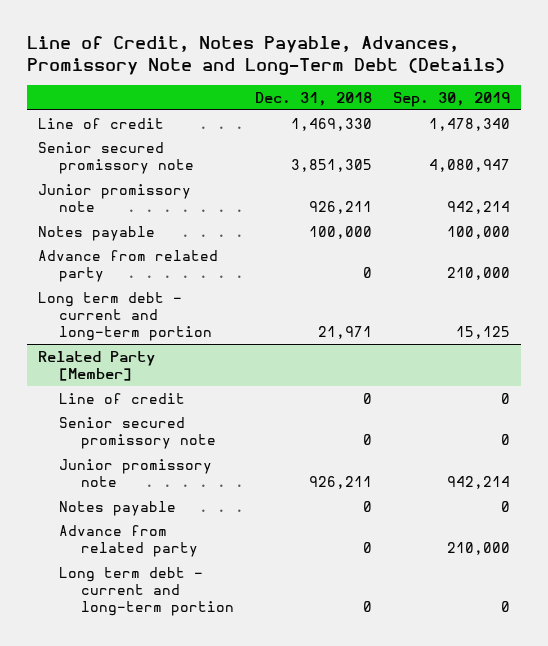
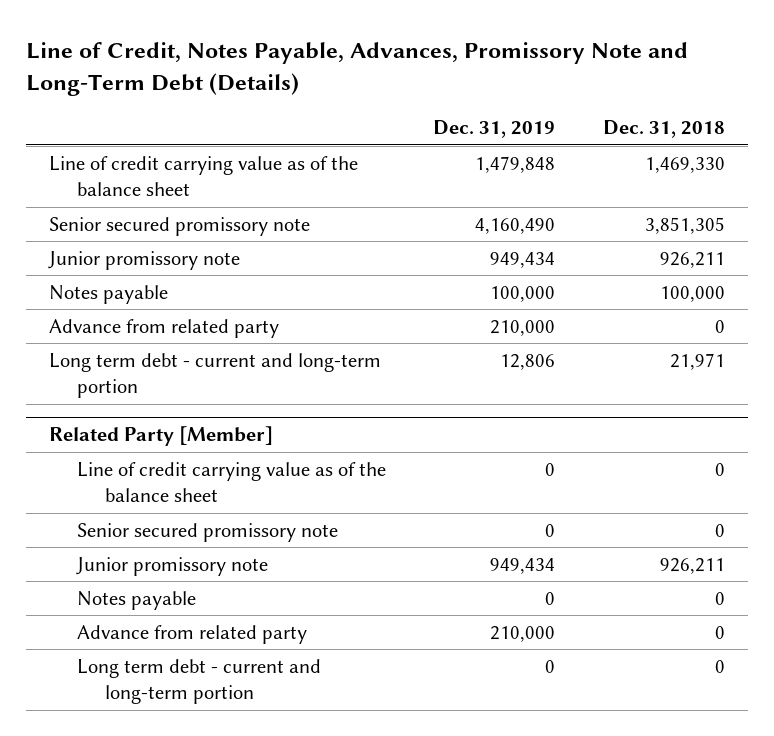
- | Dec. 31, 2018 | Sep. 30, 2019
+ | Dec. 31, 2019 | Dec. 31, 2018
- Line of credit | 1,469,330 | 1,478,340
+ Line of credit carrying value as of the balance sheet | 1,479,848 | 1,469,330
@ Related Party [Member]
- Line of credit | 0 | 0
+ Line of credit carrying value as of the balance sheet | 0 | 0

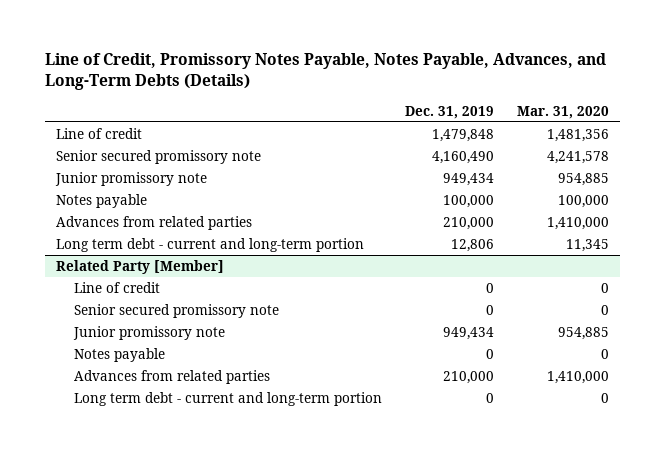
- Line of Credit, Notes Payable, Advances, Promissory Note and Long-Term Debt (Details)
+ Line of Credit, Promissory Notes Payable, Notes Payable, Advances, and Long-Term Debts (Details)
- | Dec. 31, 2019 | Dec. 31, 2018
+ | Dec. 31, 2019 | Mar. 31, 2020
- Line of credit carrying value as of the balance sheet | 1,479,848 | 1,469,330
+ Line of credit | 1,479,848 | 1,481,356
- Advance from related party | 210,000 | 0
+ Advances from related parties | 210,000 | 1,410,000
@ Related Party [Member]
- Line of credit carrying value as of the balance sheet | 0 | 0
+ Line of credit | 0 | 0
- Advance from related party | 210,000 | 0
+ Advances from related parties | 210,000 | 1,410,000

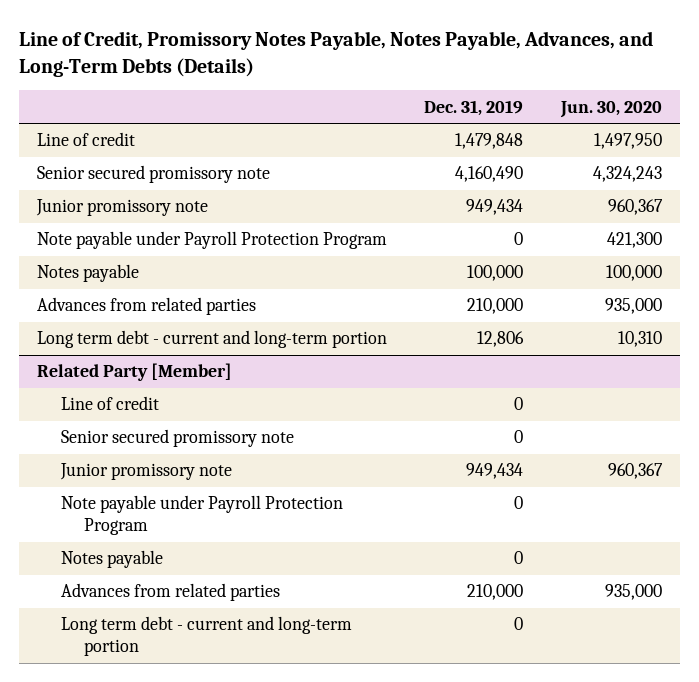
- | Dec. 31, 2019 | Mar. 31, 2020
+ | Dec. 31, 2019 | Jun. 30, 2020
+ Note payable under Payroll Protection Program | 0 | 421,300
@ Related Party [Member]
+ Note payable under Payroll Protection Program | 0 |

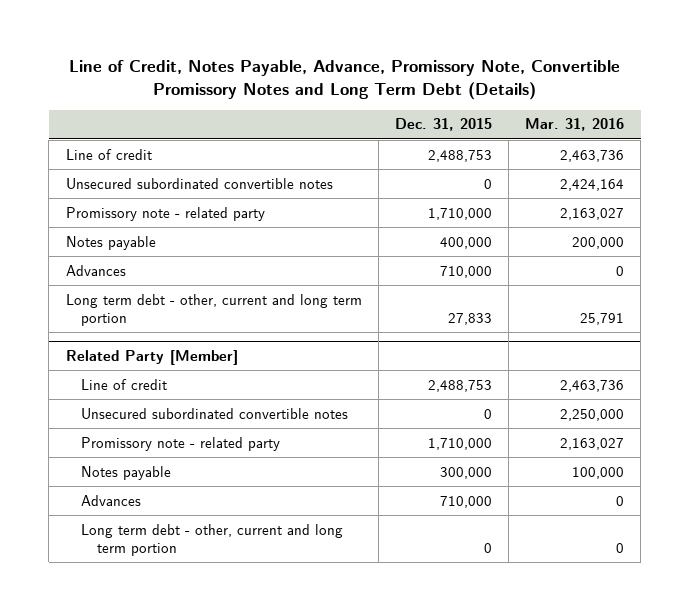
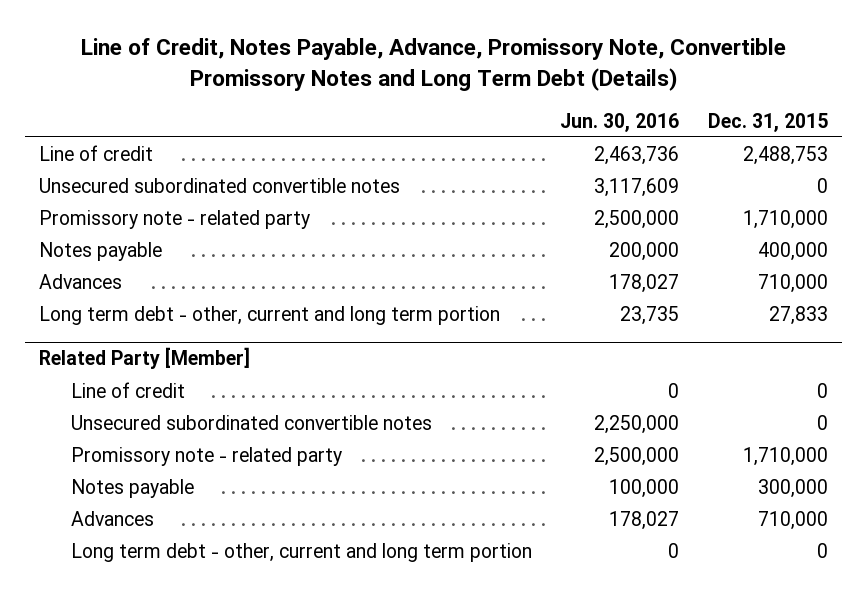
- | Dec. 31, 2015 | Mar. 31, 2016
+ | Jun. 30, 2016 | Dec. 31, 2015
@ Related Party [Member]
- Line of credit | 2,488,753 | 2,463,736
+ Line of credit | 0 | 0

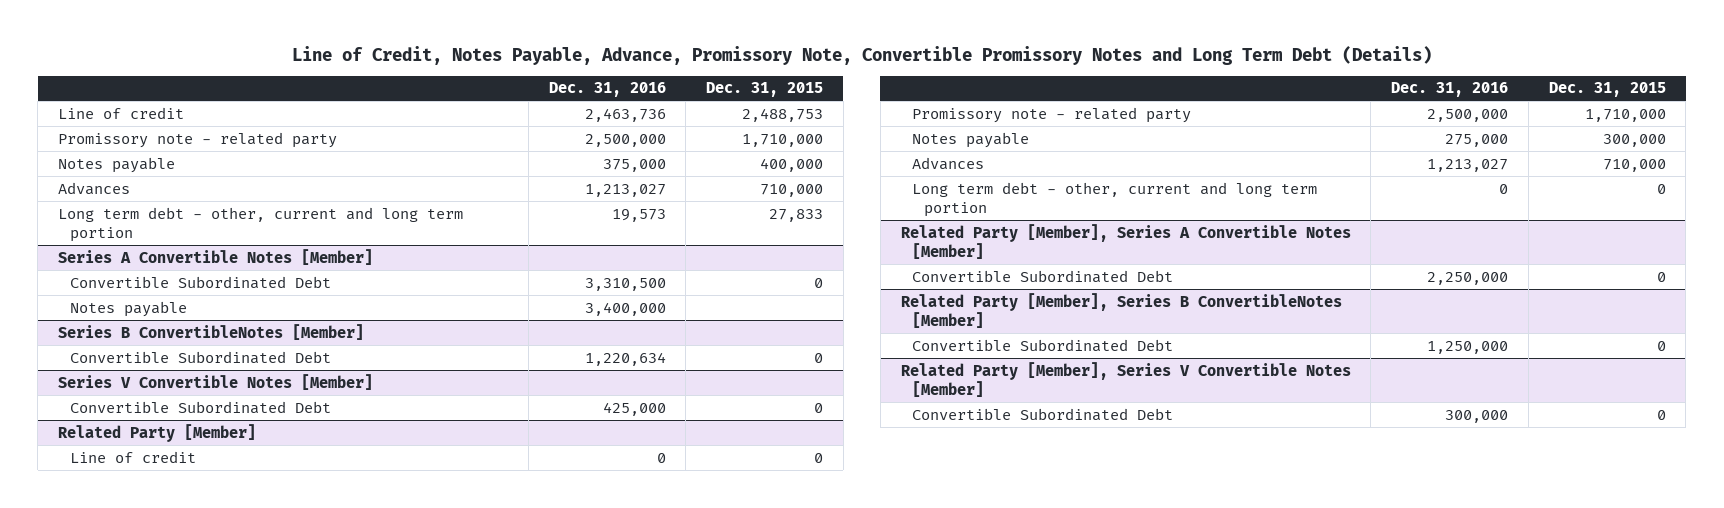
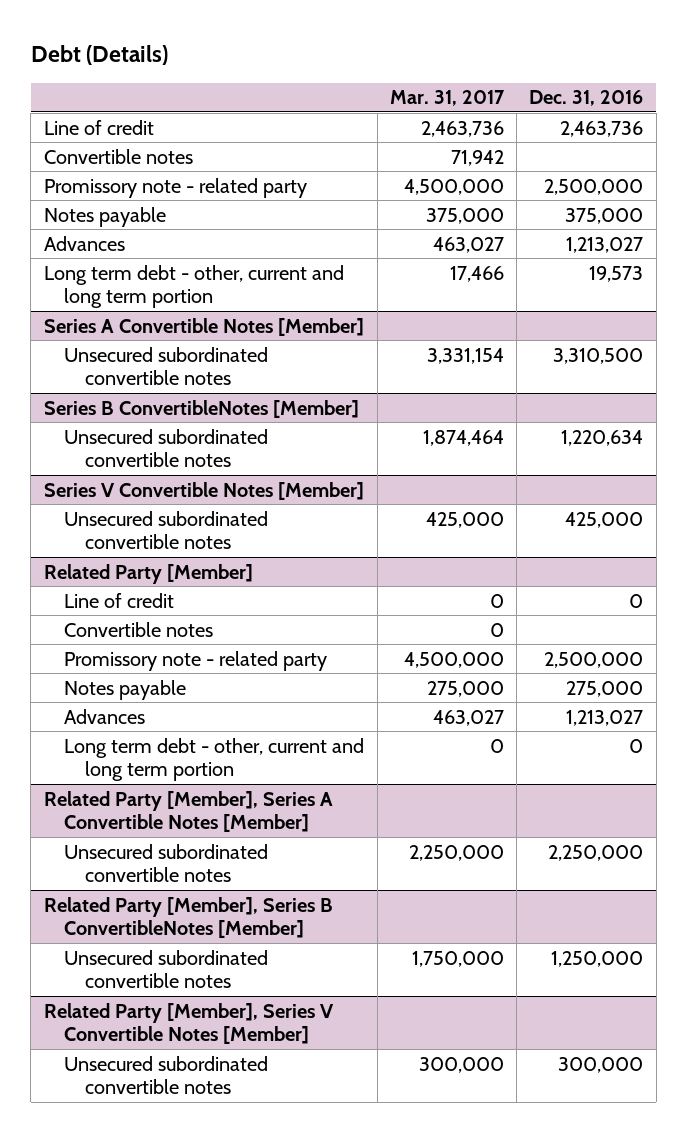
- Line of Credit, Notes Payable, Advance, Promissory Note, Convertible Promissory Notes and Long Term Debt (Details)
+ Debt (Details)
- | Dec. 31, 2016 | Dec. 31, 2015
+ | Mar. 31, 2017 | Dec. 31, 2016
+ Convertible notes | 71,942 |
@ Series A Convertible Notes [Member]
- Convertible Subordinated Debt | 3,310,500 | 0
- Notes payable | 3,400,000 |
+ Unsecured subordinated convertible notes | 3,331,154 | 3,310,500
@ Series B ConvertibleNotes [Member]
- Convertible Subordinated Debt | 1,220,634 | 0
+ Unsecured subordinated convertible notes | 1,874,464 | 1,220,634
@ Series V Convertible Notes [Member]
- Convertible Subordinated Debt | 425,000 | 0
+ Unsecured subordinated convertible notes | 425,000 | 425,000
@ Related Party [Member]
+ Convertible notes | 0 |
@ Related Party [Member], Series A Convertible Notes [Member]
- Convertible Subordinated Debt | 2,250,000 | 0
+ Unsecured subordinated convertible notes | 2,250,000 | 2,250,000
@ Related Party [Member], Series B ConvertibleNotes [Member]
- Convertible Subordinated Debt | 1,250,000 | 0
+ Unsecured subordinated convertible notes | 1,750,000 | 1,250,000
@ Related Party [Member], Series V Convertible Notes [Member]
- Convertible Subordinated Debt | 300,000 | 0
+ Unsecured subordinated convertible notes | 300,000 | 300,000

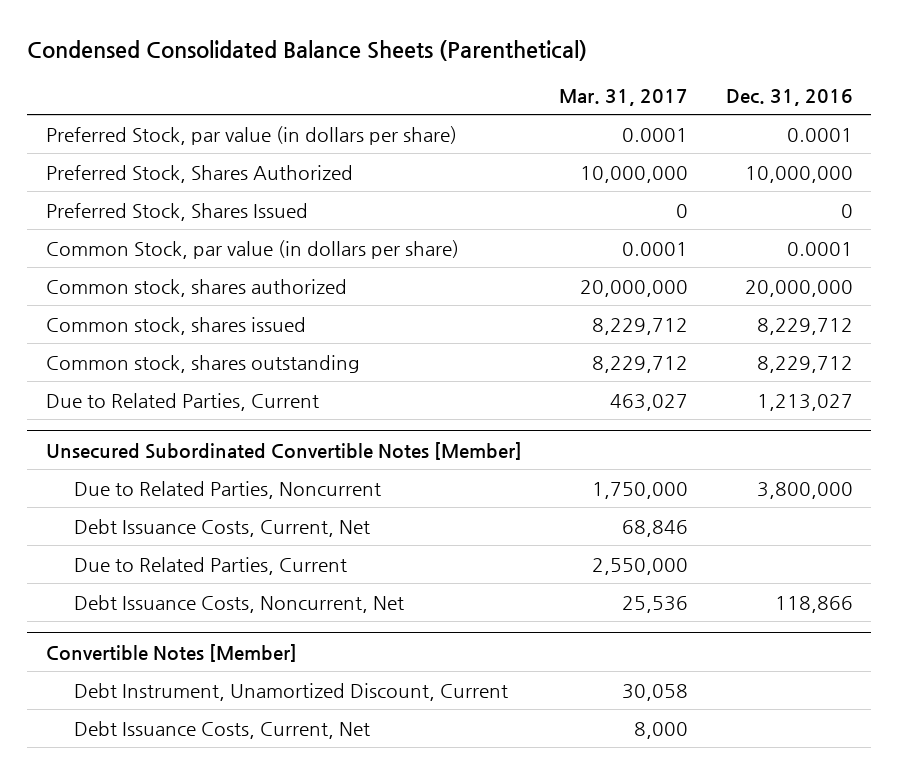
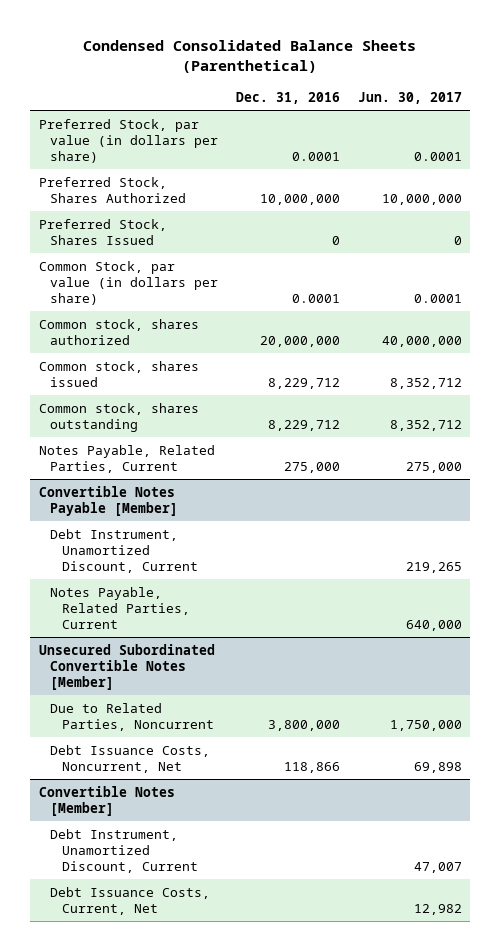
- | Mar. 31, 2017 | Dec. 31, 2016
+ | Dec. 31, 2016 | Jun. 30, 2017
- Due to Related Parties, Current | 463,027 | 1,213,027
+ Notes Payable, Related Parties, Current | 275,000 | 275,000
+ Convertible Notes Payable [Member]
+ Debt Instrument, Unamortized Discount, Current | | 219,265
+ Notes Payable, Related Parties, Current | | 640,000
@ Unsecured Subordinated Convertible Notes [Member]
- Debt Issuance Costs, Current, Net | 68,846 |
- Due to Related Parties, Current | 2,550,000 |

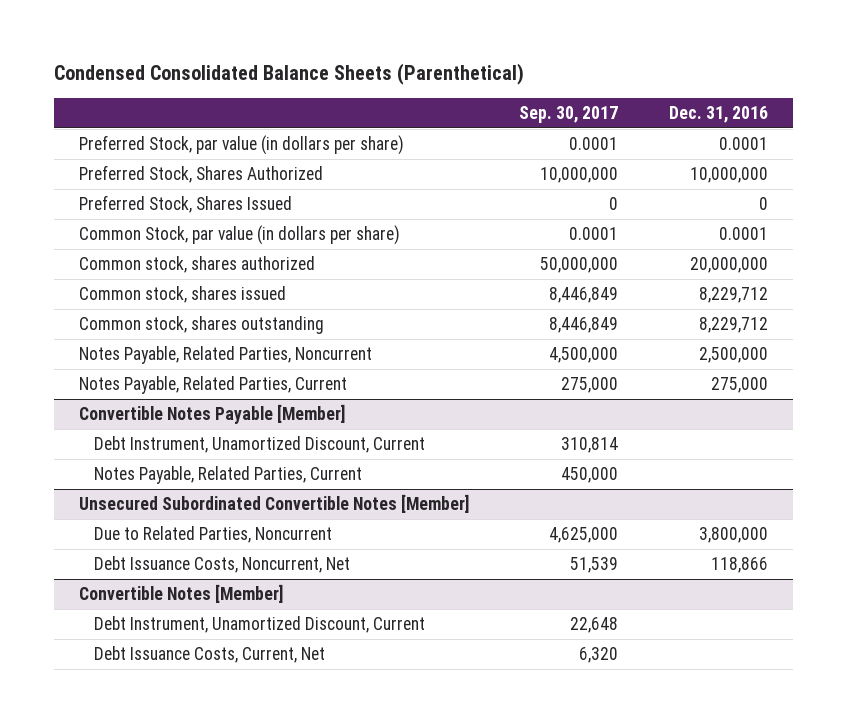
- | Dec. 31, 2016 | Jun. 30, 2017
+ | Sep. 30, 2017 | Dec. 31, 2016
+ Notes Payable, Related Parties, Noncurrent | 4,500,000 | 2,500,000

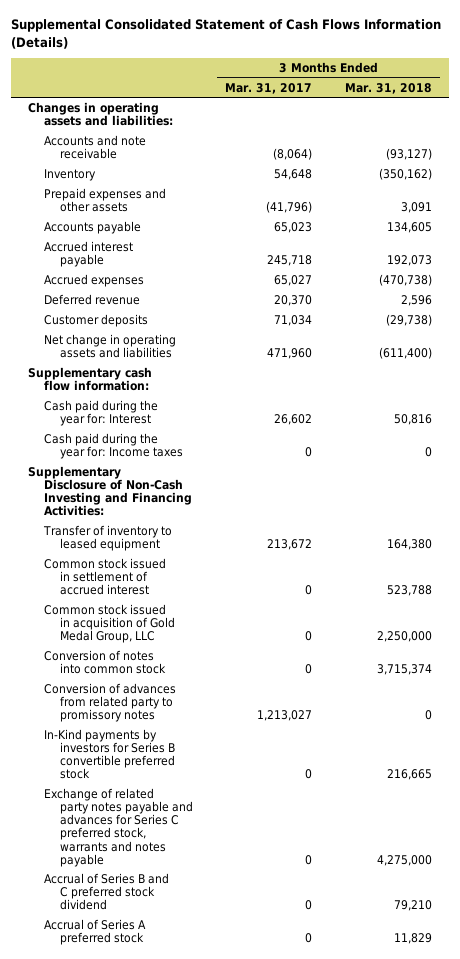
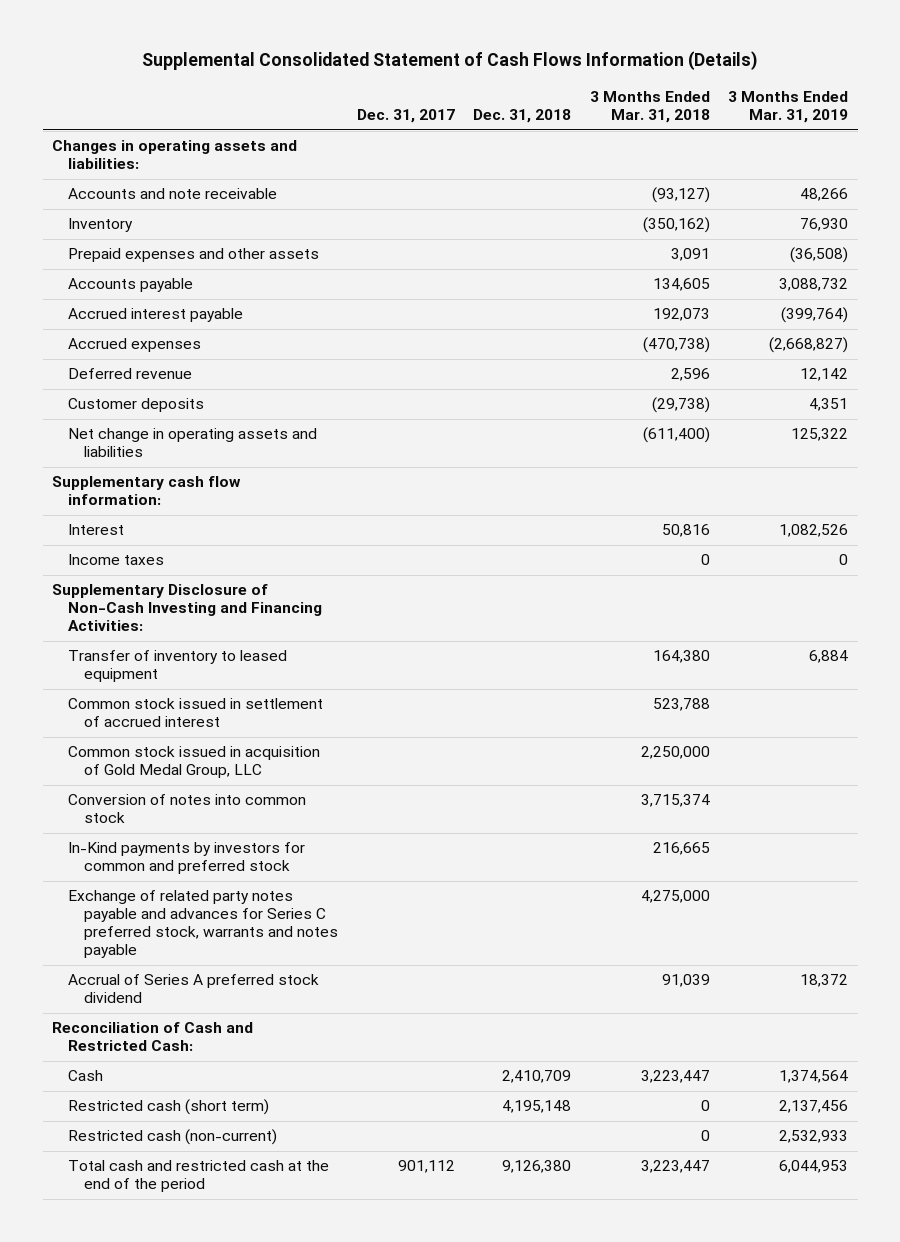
- | 3 Months Ended Mar. 31, 2017 | 3 Months Ended Mar. 31, 2018
+ | Dec. 31, 2017 | Dec. 31, 2018 | 3 Months Ended Mar. 31, 2018 | 3 Months Ended Mar. 31, 2019
- Cash paid during the year for: Interest | 26,602 | 50,816
- Cash paid during the year for: Income taxes | 0 | 0
+ Interest | | | 50,816 | 1,082,526
+ Income taxes | | | 0 | 0
- Conversion of advances from related party to promissory notes | 1,213,027 | 0
- In-Kind payments by investors for Series B convertible preferred stock | 0 | 216,665
+ In-Kind payments by investors for common and preferred stock | | | 216,665 |
- Accrual of Series B and C preferred stock dividend | 0 | 79,210
- Accrual of Series A preferred stock | 0 | 11,829
+ Accrual of Series A preferred stock dividend | | | 91,039 | 18,372
+ Reconciliation of Cash and Restricted Cash:
+ Cash | | 2,410,709 | 3,223,447 | 1,374,564
+ Restricted cash (short term) | | 4,195,148 | 0 | 2,137,456
+ Restricted cash (non-current) | | | 0 | 2,532,933
+ Total cash and restricted cash at the end of the period | 901,112 | 9,126,380 | 3,223,447 | 6,044,953

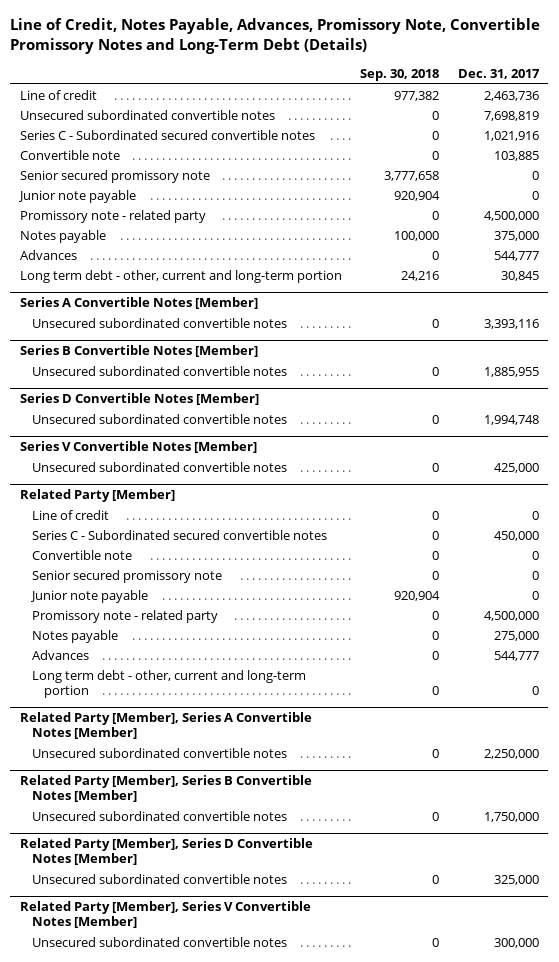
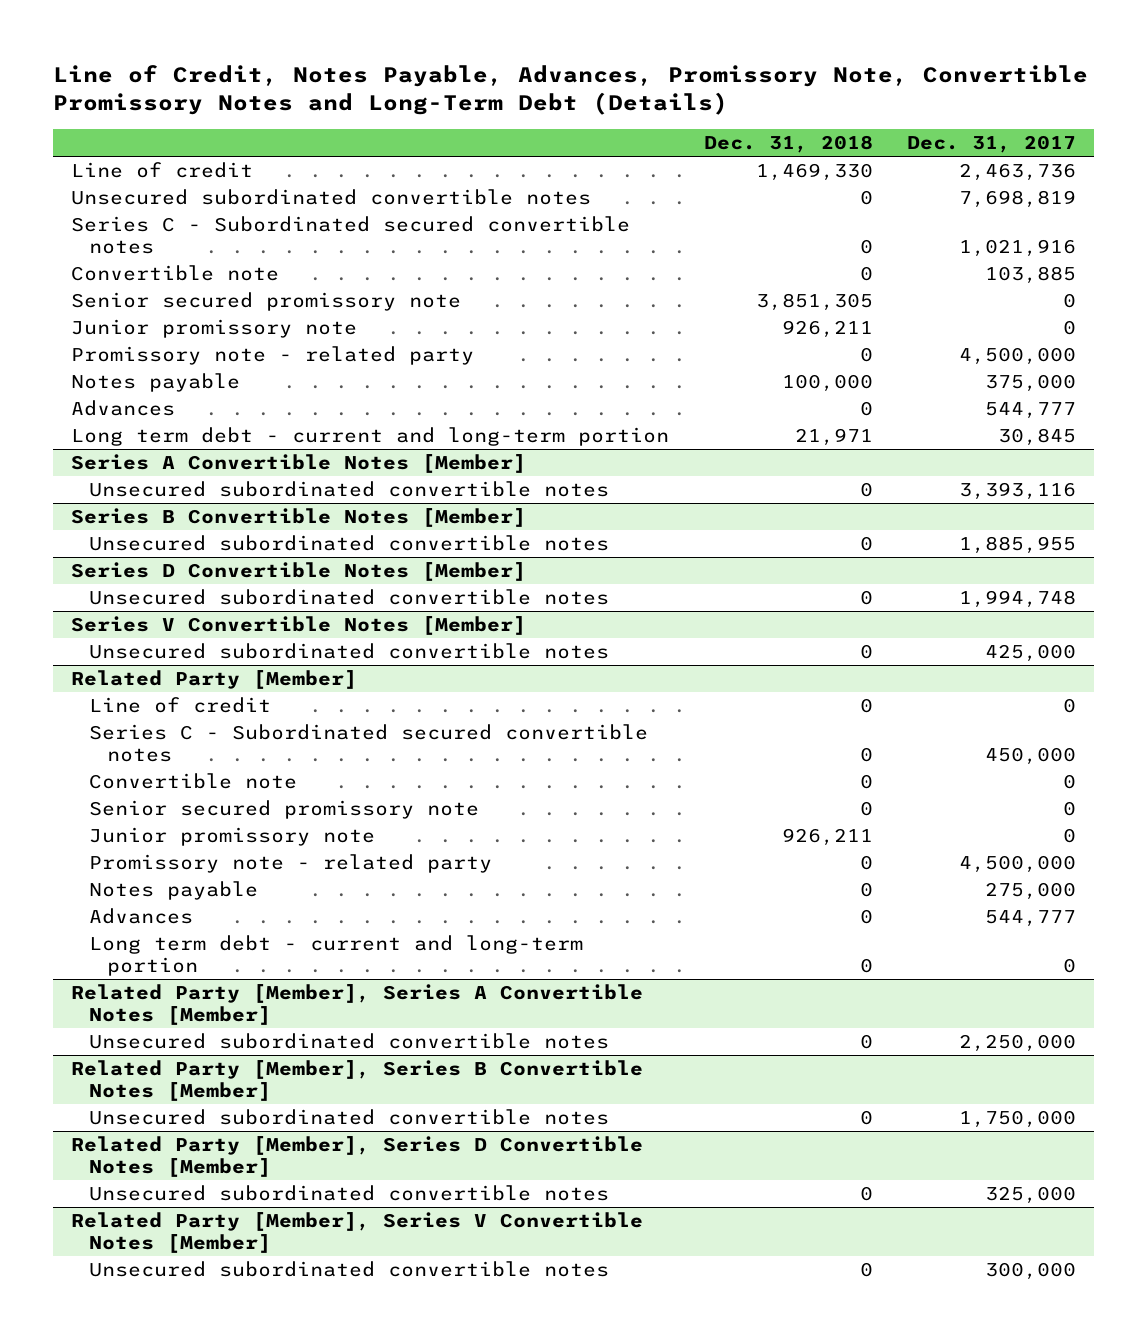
- | Sep. 30, 2018 | Dec. 31, 2017
+ | Dec. 31, 2018 | Dec. 31, 2017
- Junior note payable | 920,904 | 0
+ Junior promissory note | 926,211 | 0
- Long term debt - other, current and long-term portion | 24,216 | 30,845
+ Long term debt - current and long-term portion | 21,971 | 30,845
@ Related Party [Member]
- Junior note payable | 920,904 | 0
+ Junior promissory note | 926,211 | 0
- Long term debt - other, current and long-term portion | 0 | 0
+ Long term debt - current and long-term portion | 0 | 0

